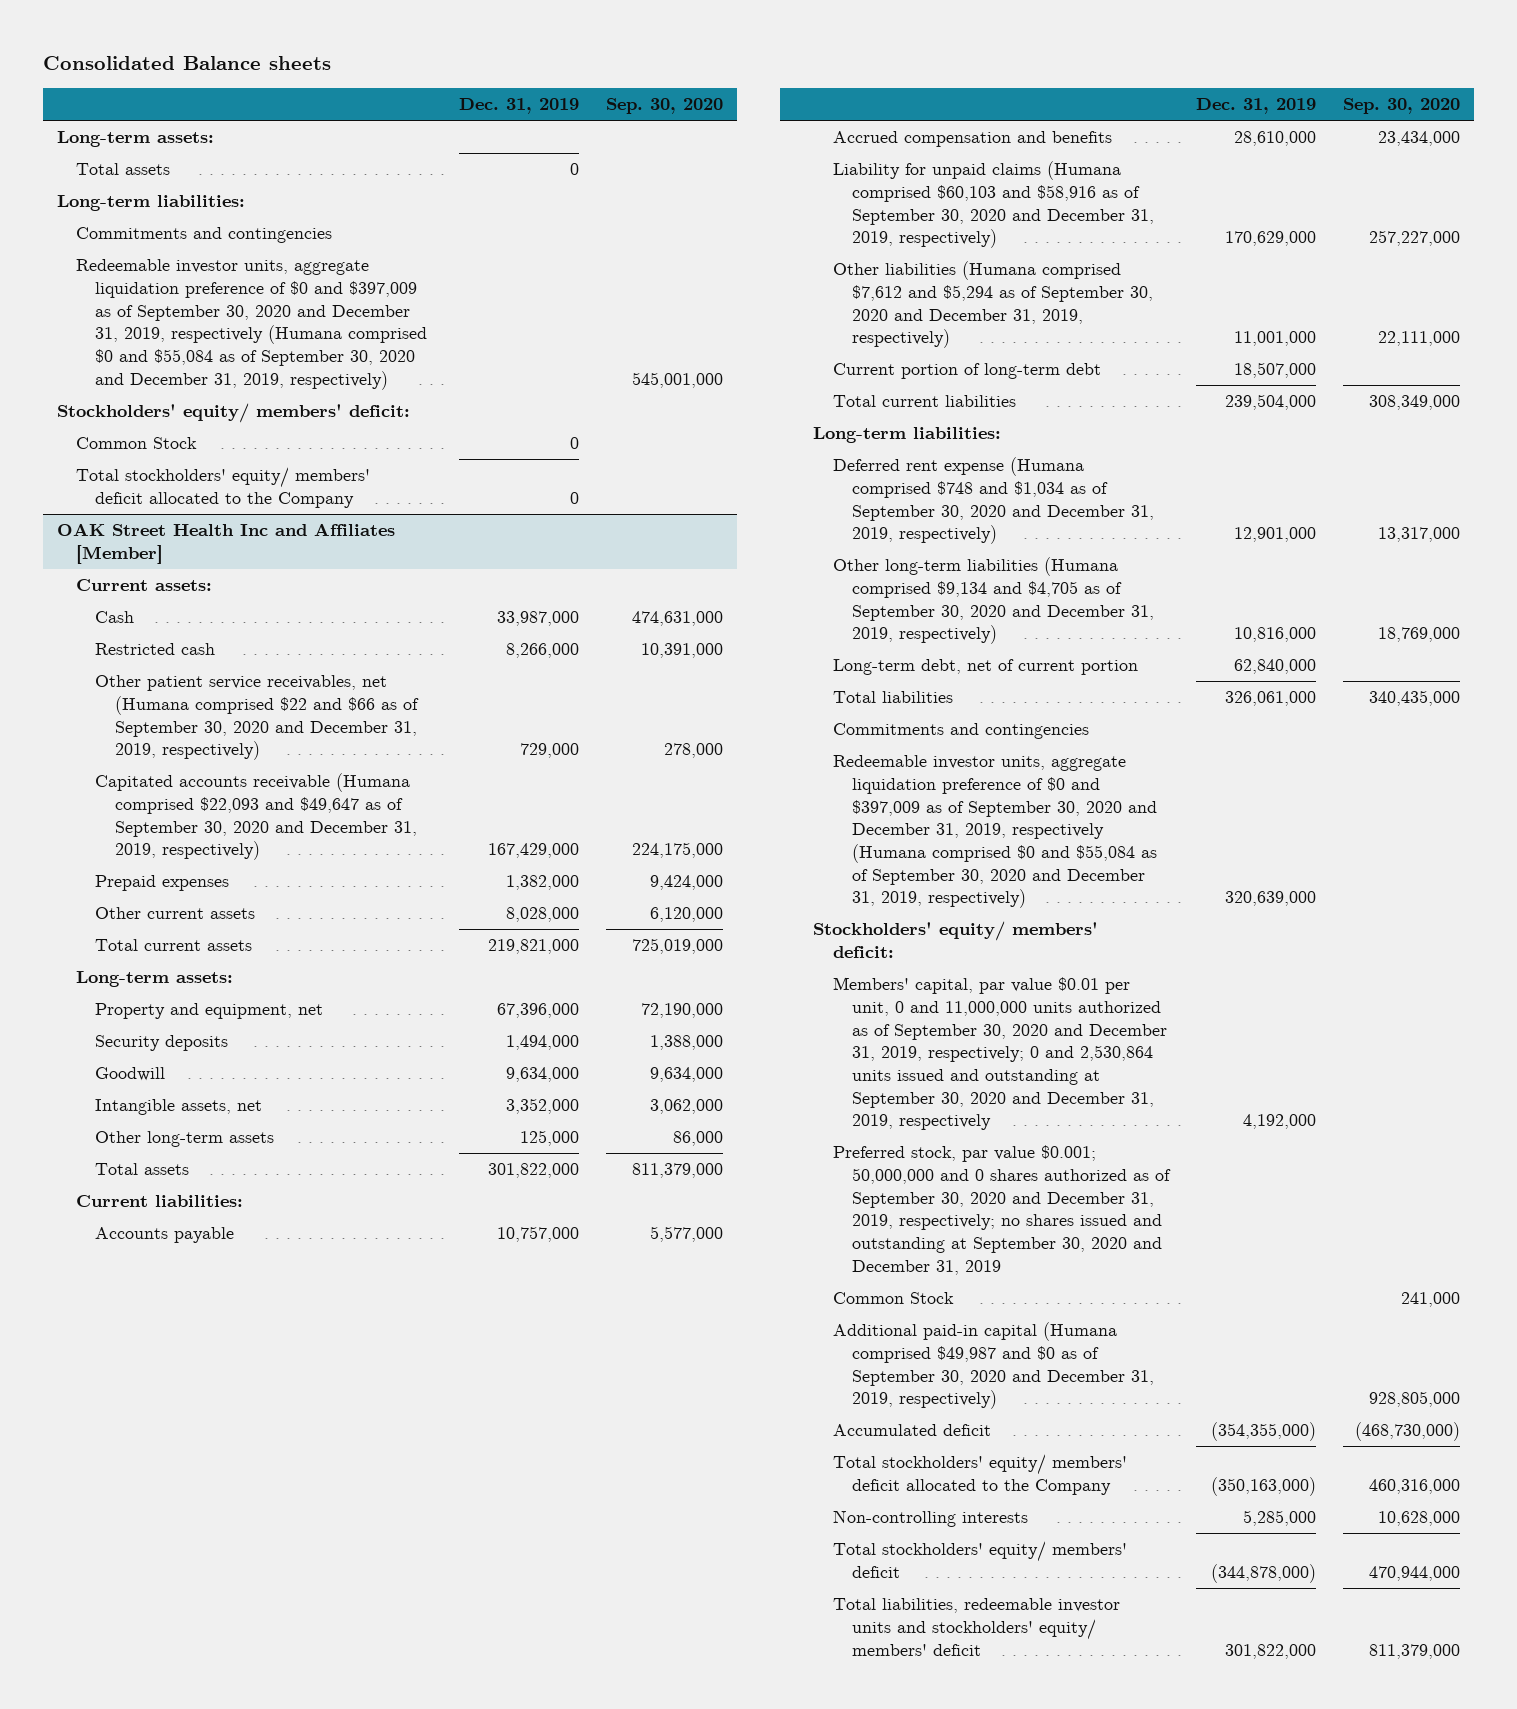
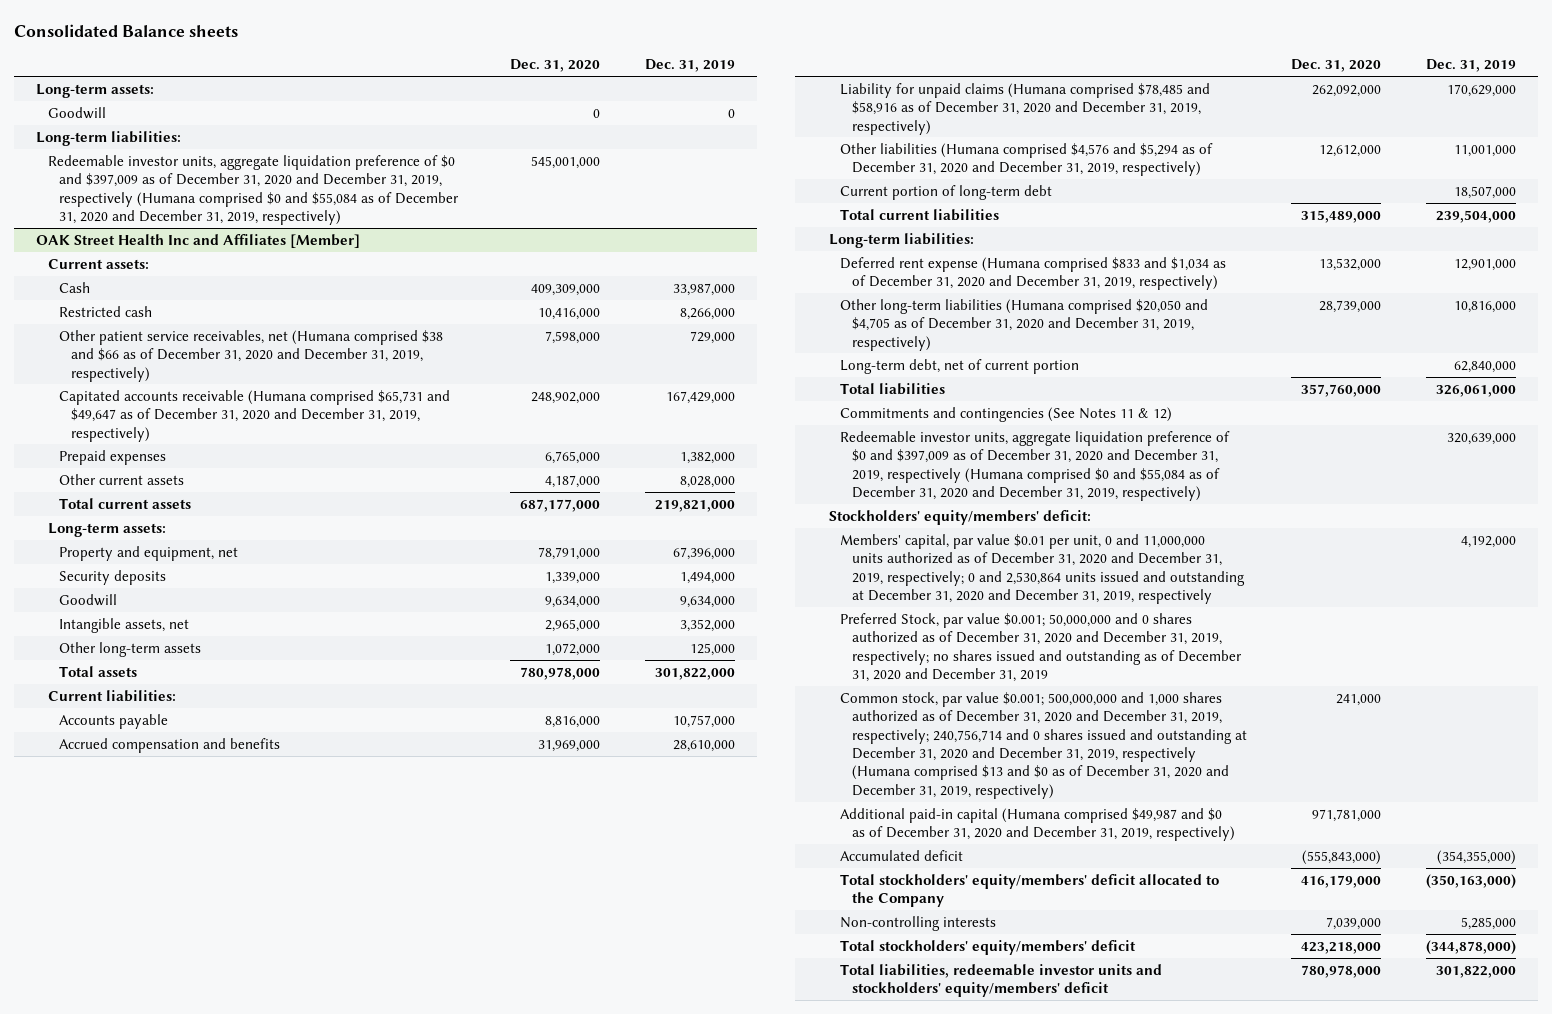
- | Dec. 31, 2019 | Sep. 30, 2020
+ | Dec. 31, 2020 | Dec. 31, 2019
- Total assets | 0 |
+ Goodwill | 0 | 0
- Commitments and contingencies
- Redeemable investor units, aggregate liquidation preference of $0 and $397,009 as of September 30, 2020 and December 31, 2019, respectively (Humana comprised $0 and $55,084 as of September 30, 2020 and December 31, 2019, respectively) | | 545,001,000
- Stockholders' equity/ members' deficit:
- Common Stock | 0 |
- Total stockholders' equity/ members' deficit allocated to the Company | 0 |
+ Redeemable investor units, aggregate liquidation preference of $0 and $397,009 as of December 31, 2020 and December 31, 2019, respectively (Humana comprised $0 and $55,084 as of December 31, 2020 and December 31, 2019, respectively) | 545,001,000 |
@ OAK Street Health Inc and Affiliates [Member]
- Other patient service receivables, net (Humana comprised $22 and $66 as of September 30, 2020 and December 31, 2019, respectively) | 729,000 | 278,000
- Capitated accounts receivable (Humana comprised $22,093 and $49,647 as of September 30, 2020 and December 31, 2019, respectively) | 167,429,000 | 224,175,000
+ Other patient service receivables, net (Humana comprised $38 and $66 as of December 31, 2020 and December 31, 2019, respectively) | 7,598,000 | 729,000
+ Capitated accounts receivable (Humana comprised $65,731 and $49,647 as of December 31, 2020 and December 31, 2019, respectively) | 248,902,000 | 167,429,000
- Liability for unpaid claims (Humana comprised $60,103 and $58,916 as of September 30, 2020 and December 31, 2019, respectively) | 170,629,000 | 257,227,000
- Other liabilities (Humana comprised $7,612 and $5,294 as of September 30, 2020 and December 31, 2019, respectively) | 11,001,000 | 22,111,000
+ Liability for unpaid claims (Humana comprised $78,485 and $58,916 as of December 31, 2020 and December 31, 2019, respectively) | 262,092,000 | 170,629,000
+ Other liabilities (Humana comprised $4,576 and $5,294 as of December 31, 2020 and December 31, 2019, respectively) | 12,612,000 | 11,001,000
- Deferred rent expense (Humana comprised $748 and $1,034 as of September 30, 2020 and December 31, 2019, respectively) | 12,901,000 | 13,317,000
- Other long-term liabilities (Humana comprised $9,134 and $4,705 as of September 30, 2020 and December 31, 2019, respectively) | 10,816,000 | 18,769,000
+ Deferred rent expense (Humana comprised $833 and $1,034 as of December 31, 2020 and December 31, 2019, respectively) | 13,532,000 | 12,901,000
+ Other long-term liabilities (Humana comprised $20,050 and $4,705 as of December 31, 2020 and December 31, 2019, respectively) | 28,739,000 | 10,816,000
- Commitments and contingencies
- Redeemable investor units, aggregate liquidation preference of $0 and $397,009 as of September 30, 2020 and December 31, 2019, respectively (Humana comprised $0 and $55,084 as of September 30, 2020 and December 31, 2019, respectively) | 320,639,000 |
- Stockholders' equity/ members' deficit:
- Members' capital, par value $0.01 per unit, 0 and 11,000,000 units authorized as of September 30, 2020 and December 31, 2019, respectively; 0 and 2,530,864 units issued and outstanding at September 30, 2020 and December 31, 2019, respectively | 4,192,000 |
- Preferred stock, par value $0.001; 50,000,000 and 0 shares authorized as of September 30, 2020 and December 31, 2019, respectively; no shares issued and outstanding at September 30, 2020 and December 31, 2019
- Common Stock | | 241,000
- Additional paid-in capital (Humana comprised $49,987 and $0 as of September 30, 2020 and December 31, 2019, respectively) | | 928,805,000
+ Commitments and contingencies (See Notes 11 & 12)
+ Redeemable investor units, aggregate liquidation preference of $0 and $397,009 as of December 31, 2020 and December 31, 2019, respectively (Humana comprised $0 and $55,084 as of December 31, 2020 and December 31, 2019, respectively) | | 320,639,000
+ Stockholders' equity/members' deficit:
+ Members' capital, par value $0.01 per unit, 0 and 11,000,000 units authorized as of December 31, 2020 and December 31, 2019, respectively; 0 and 2,530,864 units issued and outstanding at December 31, 2020 and December 31, 2019, respectively | | 4,192,000
+ Preferred Stock, par value $0.001; 50,000,000 and 0 shares authorized as of December 31, 2020 and December 31, 2019, respectively; no shares issued and outstanding as of December 31, 2020 and December 31, 2019
+ Common stock, par value $0.001; 500,000,000 and 1,000 shares authorized as of December 31, 2020 and December 31, 2019, respectively; 240,756,714 and 0 shares issued and outstanding at December 31, 2020 and December 31, 2019, respectively (Humana comprised $13 and $0 as of December 31, 2020 and December 31, 2019, respectively) | 241,000 |
+ Additional paid-in capital (Humana comprised $49,987 and $0 as of December 31, 2020 and December 31, 2019, respectively) | 971,781,000 |
- Total stockholders' equity/ members' deficit allocated to the Company | (350,163,000) | 460,316,000
+ Total stockholders' equity/members' deficit allocated to the Company | 416,179,000 | (350,163,000)
- Total stockholders' equity/ members' deficit | (344,878,000) | 470,944,000
- Total liabilities, redeemable investor units and stockholders' equity/ members' deficit | 301,822,000 | 811,379,000
+ Total stockholders' equity/members' deficit | 423,218,000 | (344,878,000)
+ Total liabilities, redeemable investor units and stockholders' equity/members' deficit | 780,978,000 | 301,822,000

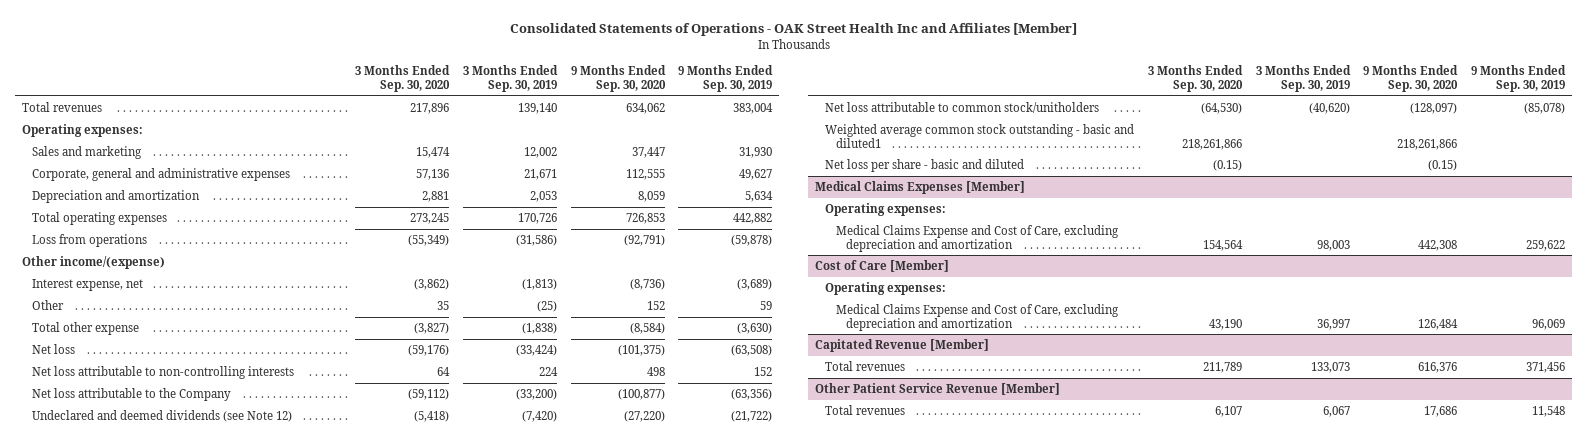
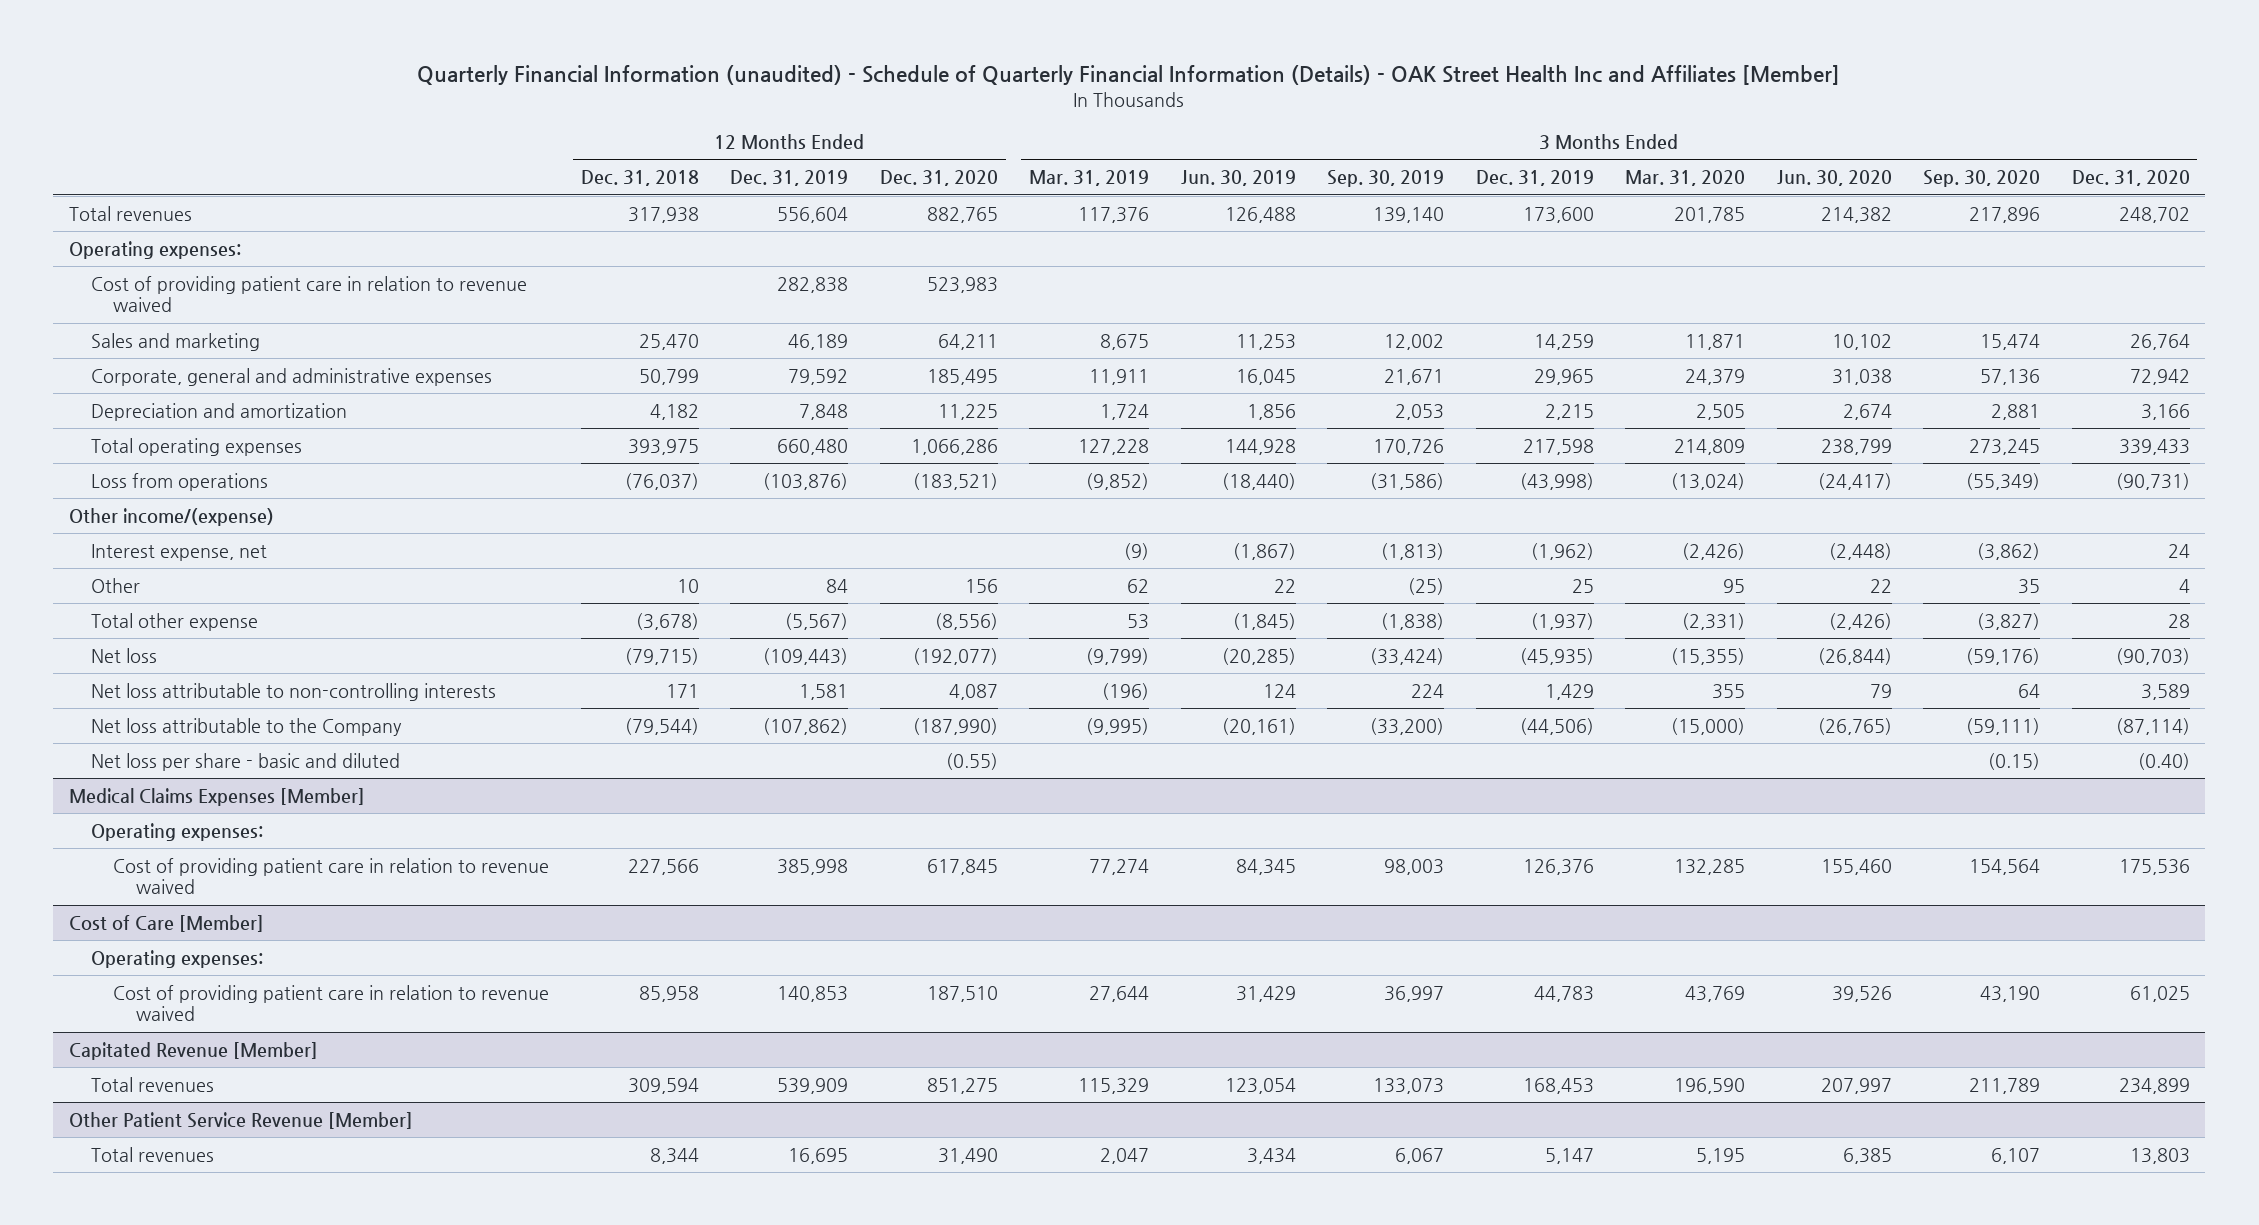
- Consolidated Statements of Operations - OAK Street Health Inc and Affiliates [Member]
+ Quarterly Financial Information (unaudited) - Schedule of Quarterly Financial Information (Details) - OAK Street Health Inc and Affiliates [Member]
- | 3 Months Ended Sep. 30, 2020 | 3 Months Ended Sep. 30, 2019 | 9 Months Ended Sep. 30, 2020 | 9 Months Ended Sep. 30, 2019
+ | 12 Months Ended Dec. 31, 2018 | 12 Months Ended Dec. 31, 2019 | 12 Months Ended Dec. 31, 2020 | 3 Months Ended Mar. 31, 2019 | 3 Months Ended Jun. 30, 2019 | 3 Months Ended Sep. 30, 2019 | 3 Months Ended Dec. 31, 2019 | 3 Months Ended Mar. 31, 2020 | 3 Months Ended Jun. 30, 2020 | 3 Months Ended Sep. 30, 2020 | 3 Months Ended Dec. 31, 2020
+ Cost of providing patient care in relation to revenue waived | | 282,838 | 523,983 | | | | | | | |
- Net loss attributable to the Company | (59,112) | (33,200) | (100,877) | (63,356)
- Undeclared and deemed dividends (see Note 12) | (5,418) | (7,420) | (27,220) | (21,722)
- Net loss attributable to common stock/unitholders | (64,530) | (40,620) | (128,097) | (85,078)
- Weighted average common stock outstanding - basic and diluted1 | 218,261,866 | | 218,261,866 |
+ Net loss attributable to the Company | (79,544) | (107,862) | (187,990) | (9,995) | (20,161) | (33,200) | (44,506) | (15,000) | (26,765) | (59,111) | (87,114)
@ Medical Claims Expenses [Member]
- Medical Claims Expense and Cost of Care, excluding depreciation and amortization | 154,564 | 98,003 | 442,308 | 259,622
+ Cost of providing patient care in relation to revenue waived | 227,566 | 385,998 | 617,845 | 77,274 | 84,345 | 98,003 | 126,376 | 132,285 | 155,460 | 154,564 | 175,536
@ Cost of Care [Member]
- Medical Claims Expense and Cost of Care, excluding depreciation and amortization | 43,190 | 36,997 | 126,484 | 96,069
+ Cost of providing patient care in relation to revenue waived | 85,958 | 140,853 | 187,510 | 27,644 | 31,429 | 36,997 | 44,783 | 43,769 | 39,526 | 43,190 | 61,025

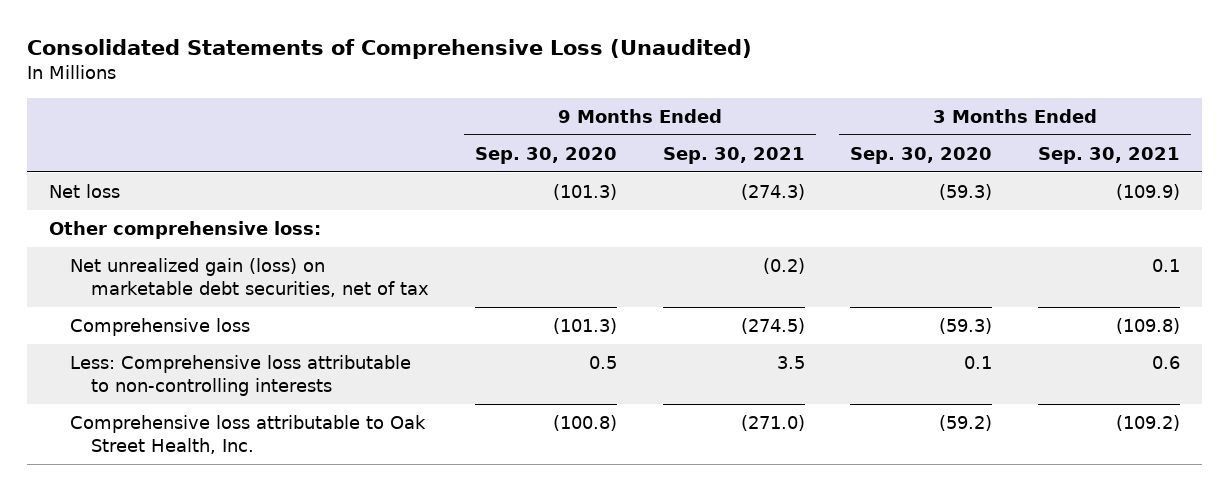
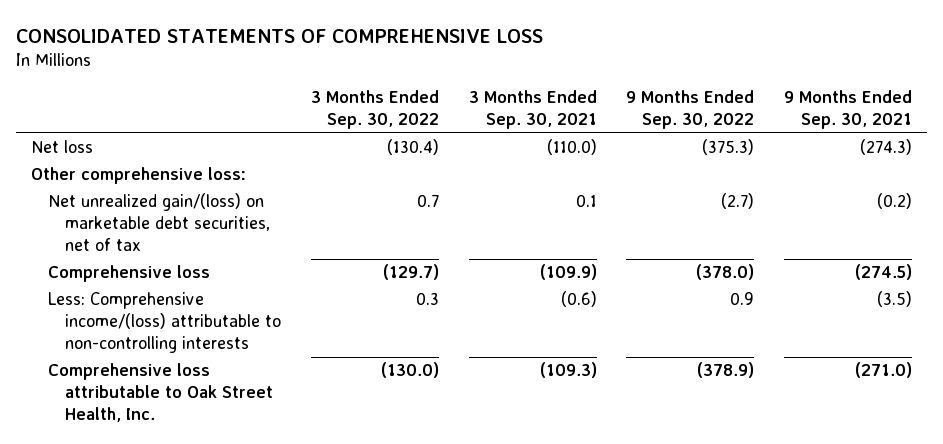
- Consolidated Statements of Comprehensive Loss (Unaudited)
+ CONSOLIDATED STATEMENTS OF COMPREHENSIVE LOSS
- | 9 Months Ended Sep. 30, 2020 | 9 Months Ended Sep. 30, 2021 | 3 Months Ended Sep. 30, 2020 | 3 Months Ended Sep. 30, 2021
+ | 3 Months Ended Sep. 30, 2022 | 3 Months Ended Sep. 30, 2021 | 9 Months Ended Sep. 30, 2022 | 9 Months Ended Sep. 30, 2021
- Net loss | (101.3) | (274.3) | (59.3) | (109.9)
+ Net loss | (130.4) | (110.0) | (375.3) | (274.3)
- Net unrealized gain (loss) on marketable debt securities, net of tax | | (0.2) | | 0.1
- Comprehensive loss | (101.3) | (274.5) | (59.3) | (109.8)
- Less: Comprehensive loss attributable to non-controlling interests | 0.5 | 3.5 | 0.1 | 0.6
- Comprehensive loss attributable to Oak Street Health, Inc. | (100.8) | (271.0) | (59.2) | (109.2)
+ Net unrealized gain/(loss) on marketable debt securities, net of tax | 0.7 | 0.1 | (2.7) | (0.2)
+ Comprehensive loss | (129.7) | (109.9) | (378.0) | (274.5)
+ Less: Comprehensive income/(loss) attributable to non-controlling interests | 0.3 | (0.6) | 0.9 | (3.5)
+ Comprehensive loss attributable to Oak Street Health, Inc. | (130.0) | (109.3) | (378.9) | (271.0)

